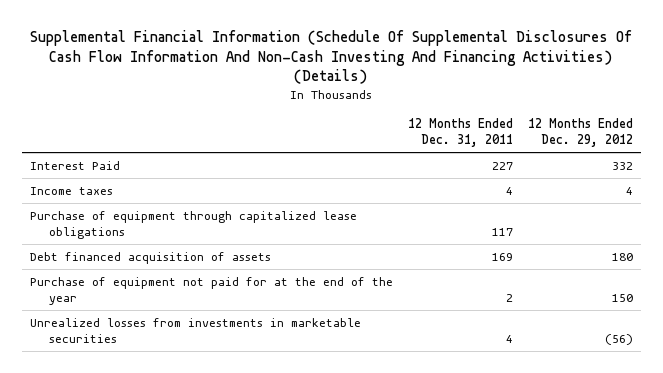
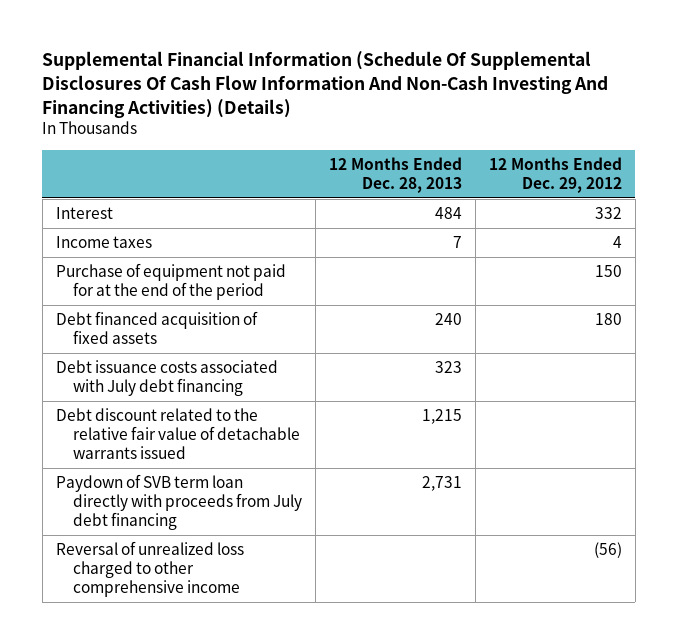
- | 12 Months Ended Dec. 31, 2011 | 12 Months Ended Dec. 29, 2012
+ | 12 Months Ended Dec. 28, 2013 | 12 Months Ended Dec. 29, 2012
- Interest Paid | 227 | 332
+ Interest | 484 | 332
- Purchase of equipment through capitalized lease obligations | 117 |
- Debt financed acquisition of assets | 169 | 180
- Purchase of equipment not paid for at the end of the year | 2 | 150
- Unrealized losses from investments in marketable securities | 4 | (56)
+ Purchase of equipment not paid for at the end of the period | | 150
+ Debt financed acquisition of fixed assets | 240 | 180
+ Debt issuance costs associated with July debt financing | 323 |
+ Debt discount related to the relative fair value of detachable warrants issued | 1,215 |
+ Paydown of SVB term loan directly with proceeds from July debt financing | 2,731 |
+ Reversal of unrealized loss charged to other comprehensive income | | (56)

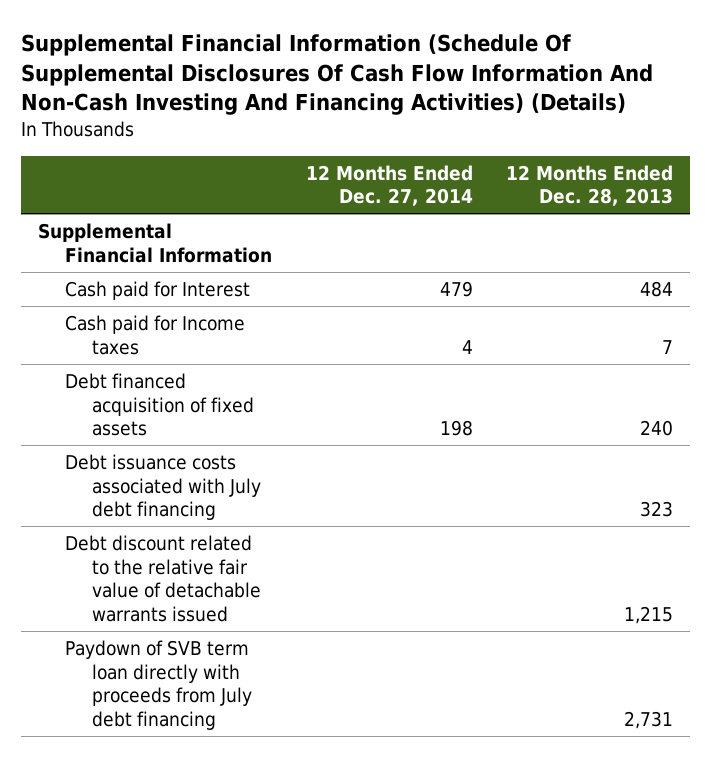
- | 12 Months Ended Dec. 28, 2013 | 12 Months Ended Dec. 29, 2012
+ | 12 Months Ended Dec. 27, 2014 | 12 Months Ended Dec. 28, 2013
- Interest | 484 | 332
- Income taxes | 7 | 4
- Purchase of equipment not paid for at the end of the period | | 150
+ Supplemental Financial Information
+ Cash paid for Interest | 479 | 484
+ Cash paid for Income taxes | 4 | 7
- Reversal of unrealized loss charged to other comprehensive income | | (56)

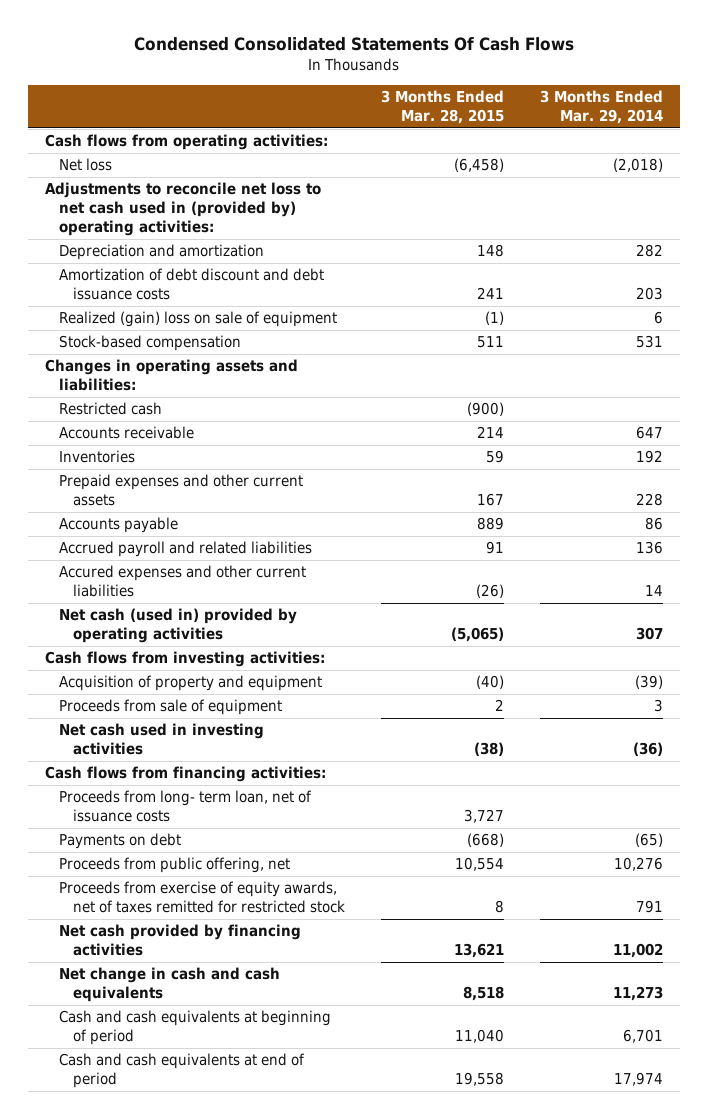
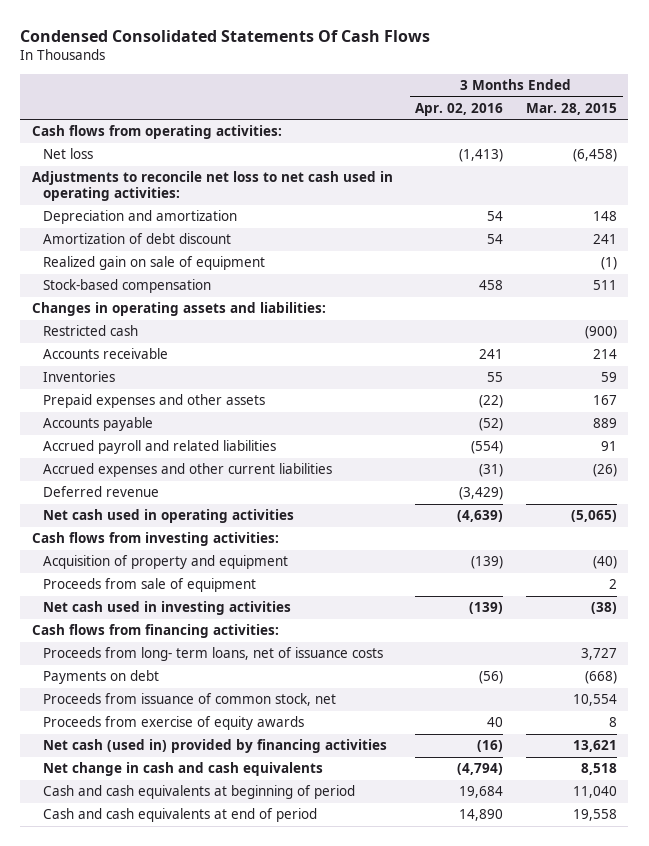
- | 3 Months Ended Mar. 28, 2015 | 3 Months Ended Mar. 29, 2014
+ | 3 Months Ended Apr. 02, 2016 | 3 Months Ended Mar. 28, 2015
- Adjustments to reconcile net loss to net cash used in (provided by) operating activities:
+ Adjustments to reconcile net loss to net cash used in operating activities:
- Amortization of debt discount and debt issuance costs | 241 | 203
- Realized (gain) loss on sale of equipment | (1) | 6
+ Amortization of debt discount | 54 | 241
+ Realized gain on sale of equipment | | (1)
- Prepaid expenses and other current assets | 167 | 228
+ Prepaid expenses and other assets | (22) | 167
- Accured expenses and other current liabilities | (26) | 14
- Net cash (used in) provided by operating activities | (5,065) | 307
+ Accrued expenses and other current liabilities | (31) | (26)
+ Deferred revenue | (3,429) |
+ Net cash used in operating activities | (4,639) | (5,065)
- Proceeds from long- term loan, net of issuance costs | 3,727 |
+ Proceeds from long- term loans, net of issuance costs | | 3,727
- Proceeds from public offering, net | 10,554 | 10,276
- Proceeds from exercise of equity awards, net of taxes remitted for restricted stock | 8 | 791
- Net cash provided by financing activities | 13,621 | 11,002
+ Proceeds from issuance of common stock, net | | 10,554
+ Proceeds from exercise of equity awards | 40 | 8
+ Net cash (used in) provided by financing activities | (16) | 13,621

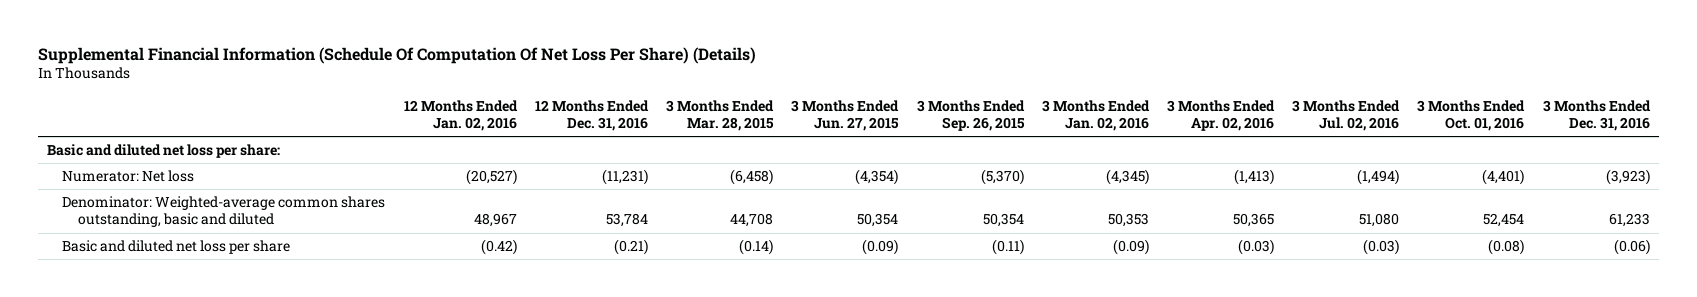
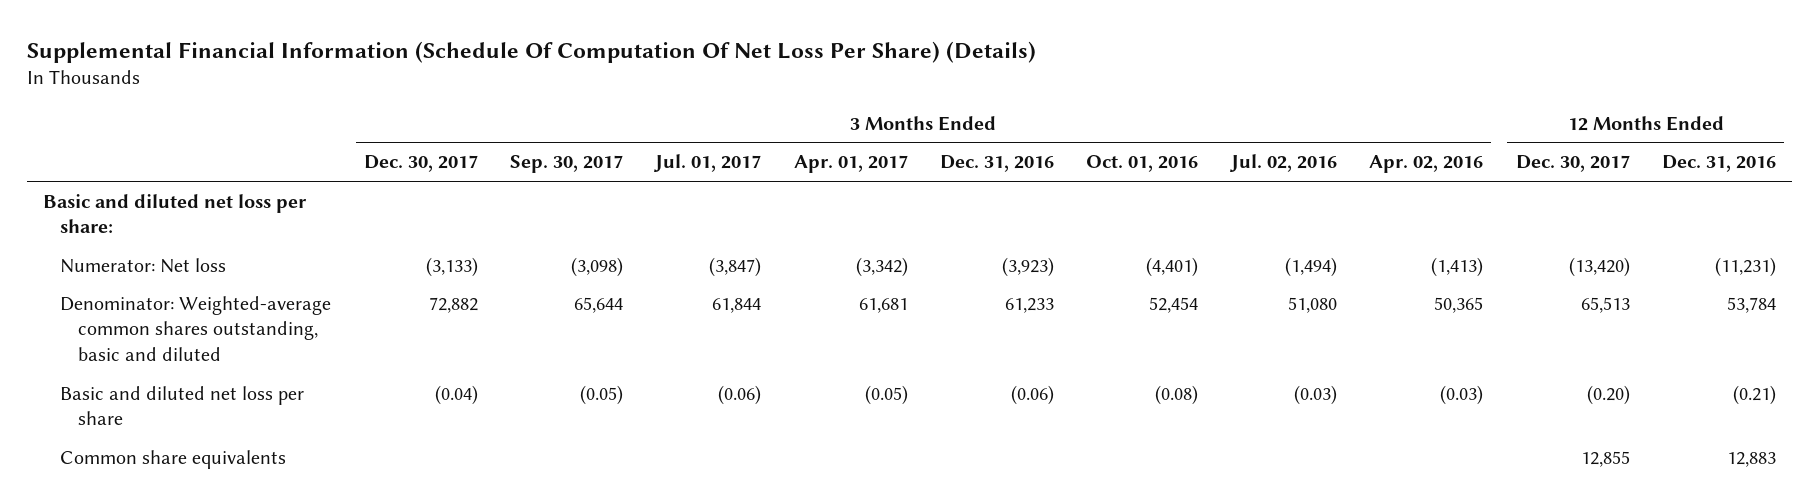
- | 12 Months Ended Jan. 02, 2016 | 12 Months Ended Dec. 31, 2016 | 3 Months Ended Mar. 28, 2015 | 3 Months Ended Jun. 27, 2015 | 3 Months Ended Sep. 26, 2015 | 3 Months Ended Jan. 02, 2016 | 3 Months Ended Apr. 02, 2016 | 3 Months Ended Jul. 02, 2016 | 3 Months Ended Oct. 01, 2016 | 3 Months Ended Dec. 31, 2016
+ | 3 Months Ended Dec. 30, 2017 | 3 Months Ended Sep. 30, 2017 | 3 Months Ended Jul. 01, 2017 | 3 Months Ended Apr. 01, 2017 | 3 Months Ended Dec. 31, 2016 | 3 Months Ended Oct. 01, 2016 | 3 Months Ended Jul. 02, 2016 | 3 Months Ended Apr. 02, 2016 | 12 Months Ended Dec. 30, 2017 | 12 Months Ended Dec. 31, 2016
+ Common share equivalents | | | | | | | | | 12,855 | 12,883

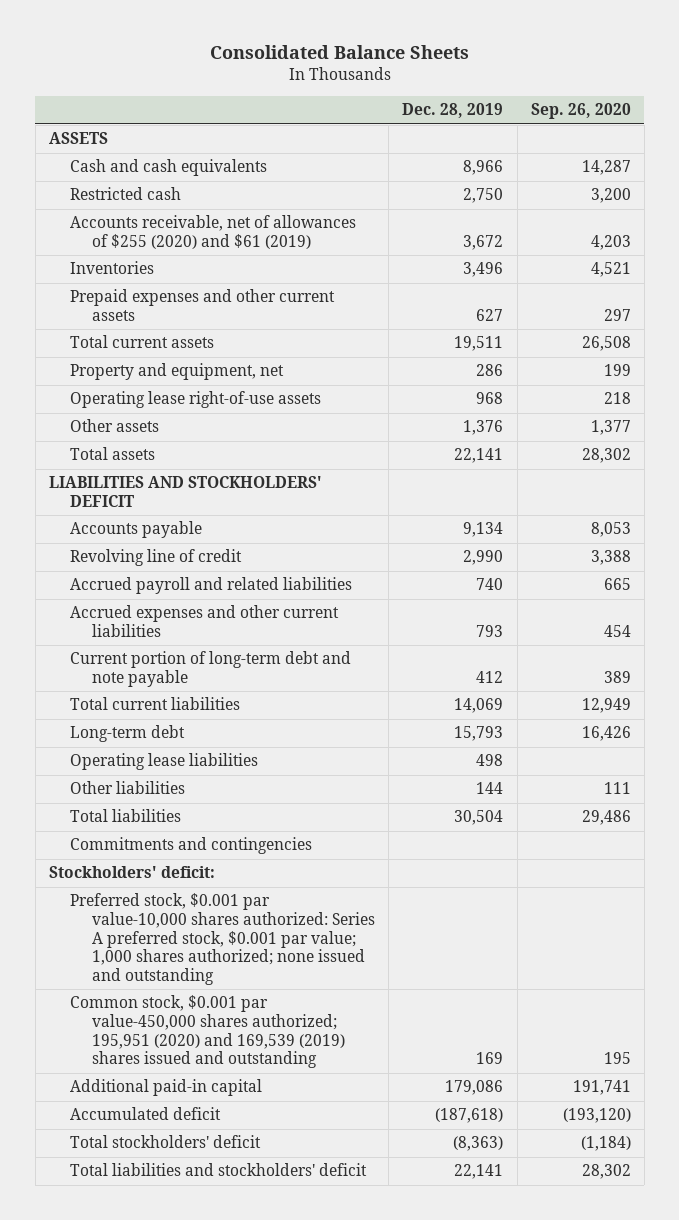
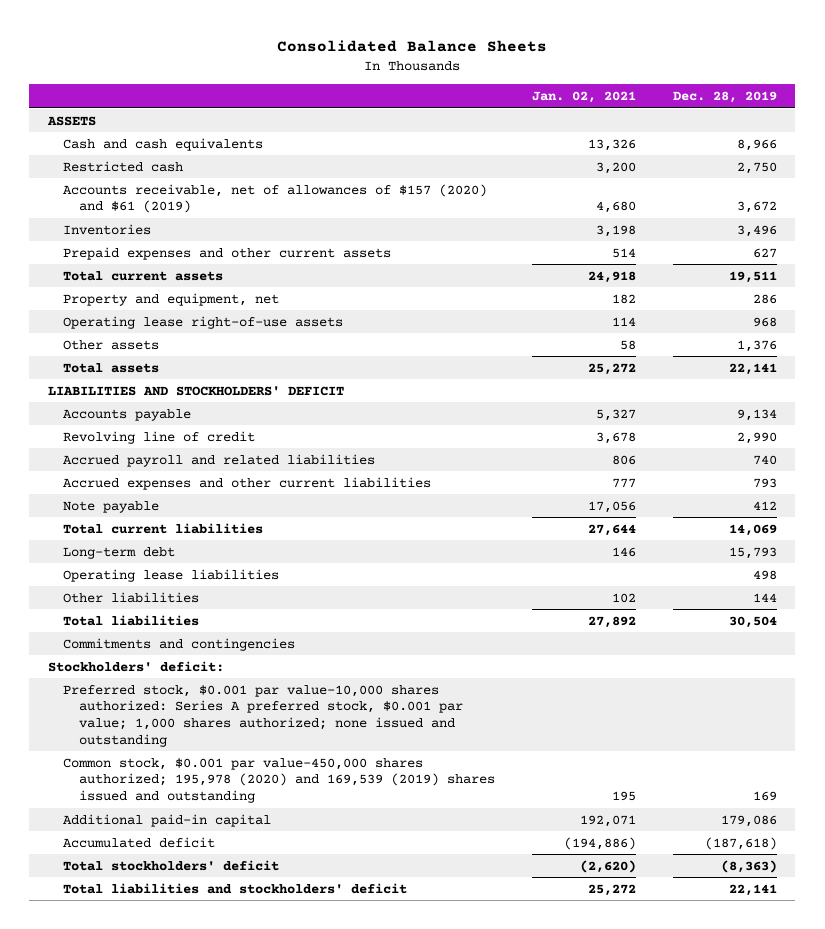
- | Dec. 28, 2019 | Sep. 26, 2020
+ | Jan. 02, 2021 | Dec. 28, 2019
- Accounts receivable, net of allowances of $255 (2020) and $61 (2019) | 3,672 | 4,203
+ Accounts receivable, net of allowances of $157 (2020) and $61 (2019) | 4,680 | 3,672
- Current portion of long-term debt and note payable | 412 | 389
+ Note payable | 17,056 | 412
- Common stock, $0.001 par value-450,000 shares authorized; 195,951 (2020) and 169,539 (2019) shares issued and outstanding | 169 | 195
+ Common stock, $0.001 par value-450,000 shares authorized; 195,978 (2020) and 169,539 (2019) shares issued and outstanding | 195 | 169

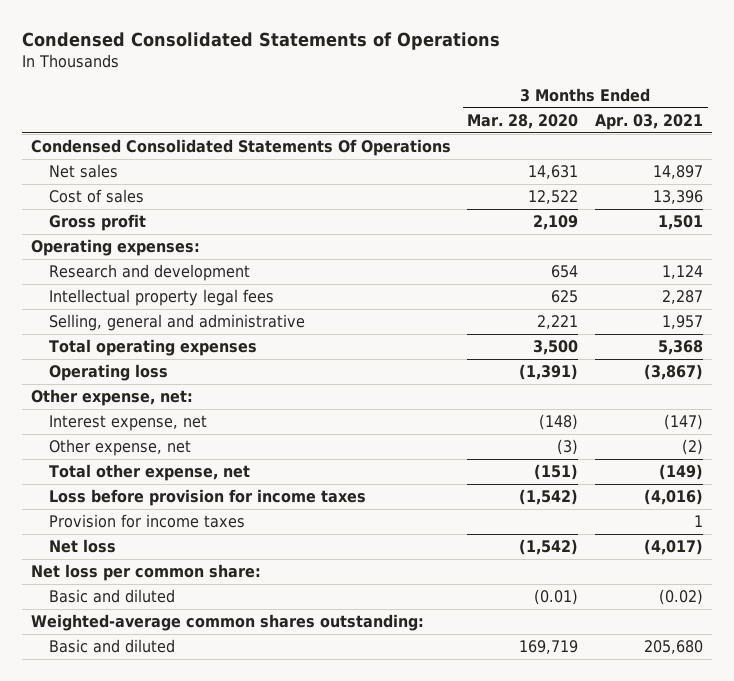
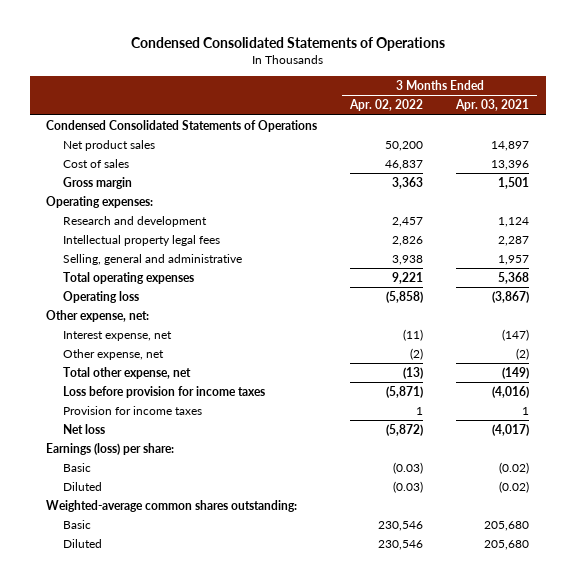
- | 3 Months Ended Mar. 28, 2020 | 3 Months Ended Apr. 03, 2021
+ | 3 Months Ended Apr. 02, 2022 | 3 Months Ended Apr. 03, 2021
- Condensed Consolidated Statements Of Operations
- Net sales | 14,631 | 14,897
+ Condensed Consolidated Statements of Operations
+ Net product sales | 50,200 | 14,897
- Gross profit | 2,109 | 1,501
+ Gross margin | 3,363 | 1,501
- Net loss per common share:
- Basic and diluted | (0.01) | (0.02)
+ Earnings (loss) per share:
+ Basic | (0.03) | (0.02)
+ Diluted | (0.03) | (0.02)
- Basic and diluted | 169,719 | 205,680
+ Basic | 230,546 | 205,680
+ Diluted | 230,546 | 205,680

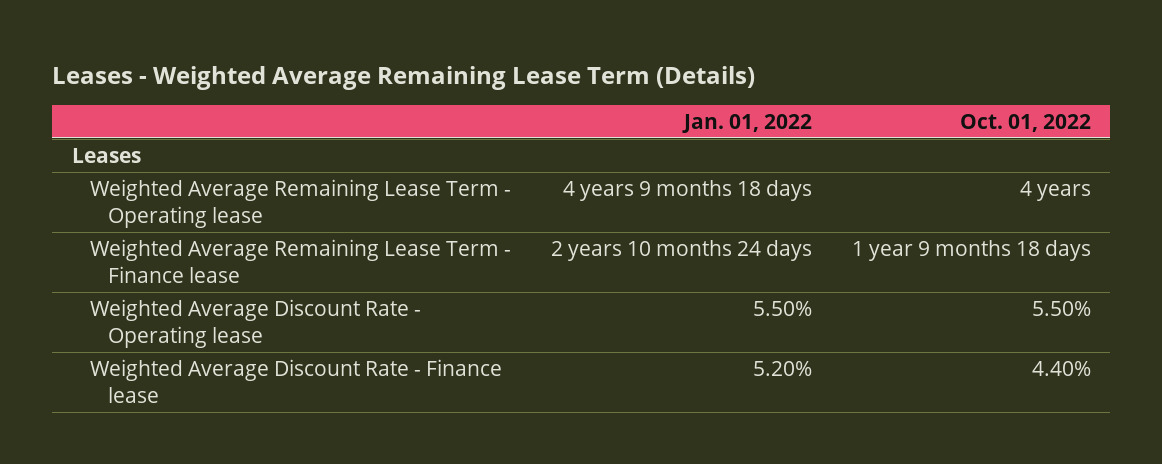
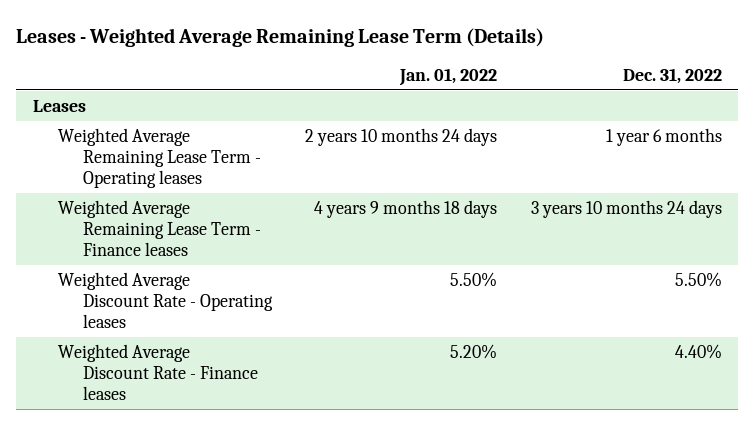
- | Jan. 01, 2022 | Oct. 01, 2022
+ | Jan. 01, 2022 | Dec. 31, 2022
- Weighted Average Remaining Lease Term - Operating lease | 4 years 9 months 18 days | 4 years
- Weighted Average Remaining Lease Term - Finance lease | 2 years 10 months 24 days | 1 year 9 months 18 days
- Weighted Average Discount Rate - Operating lease | 5.50% | 5.50%
- Weighted Average Discount Rate - Finance lease | 5.20% | 4.40%
+ Weighted Average Remaining Lease Term - Operating leases | 2 years 10 months 24 days | 1 year 6 months
+ Weighted Average Remaining Lease Term - Finance leases | 4 years 9 months 18 days | 3 years 10 months 24 days
+ Weighted Average Discount Rate - Operating leases | 5.50% | 5.50%
+ Weighted Average Discount Rate - Finance leases | 5.20% | 4.40%

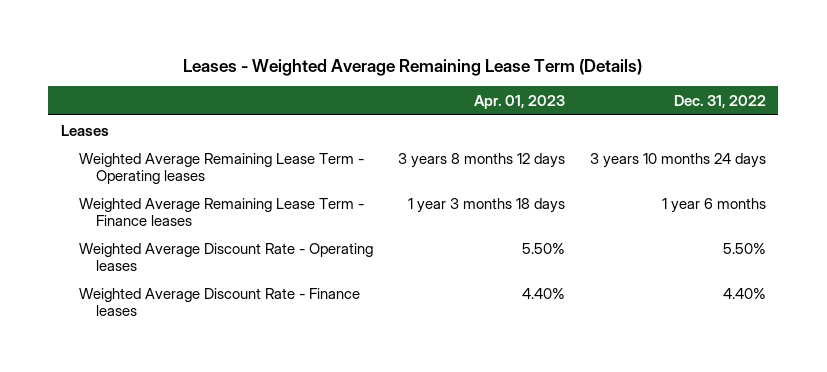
- | Jan. 01, 2022 | Dec. 31, 2022
+ | Apr. 01, 2023 | Dec. 31, 2022
- Weighted Average Remaining Lease Term - Operating leases | 2 years 10 months 24 days | 1 year 6 months
- Weighted Average Remaining Lease Term - Finance leases | 4 years 9 months 18 days | 3 years 10 months 24 days
+ Weighted Average Remaining Lease Term - Operating leases | 3 years 8 months 12 days | 3 years 10 months 24 days
+ Weighted Average Remaining Lease Term - Finance leases | 1 year 3 months 18 days | 1 year 6 months

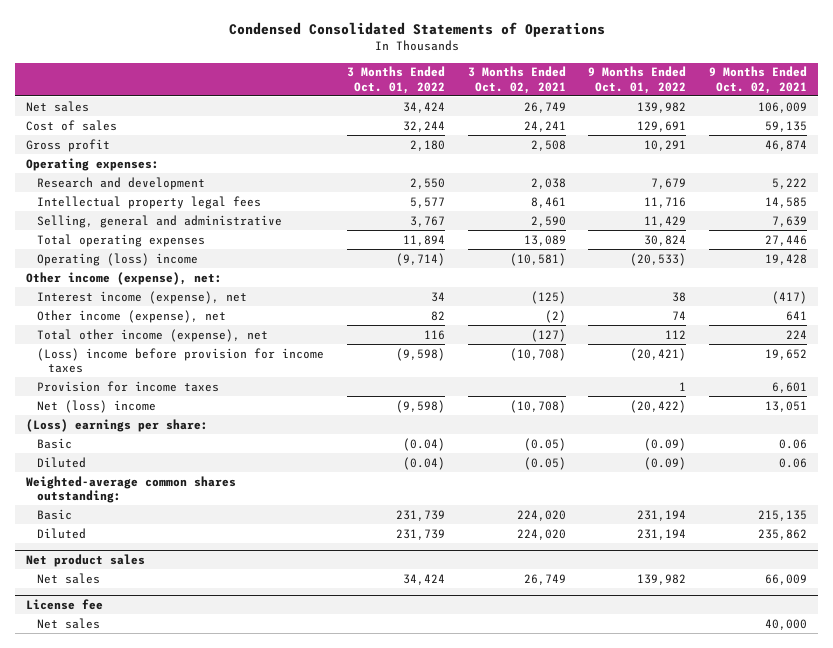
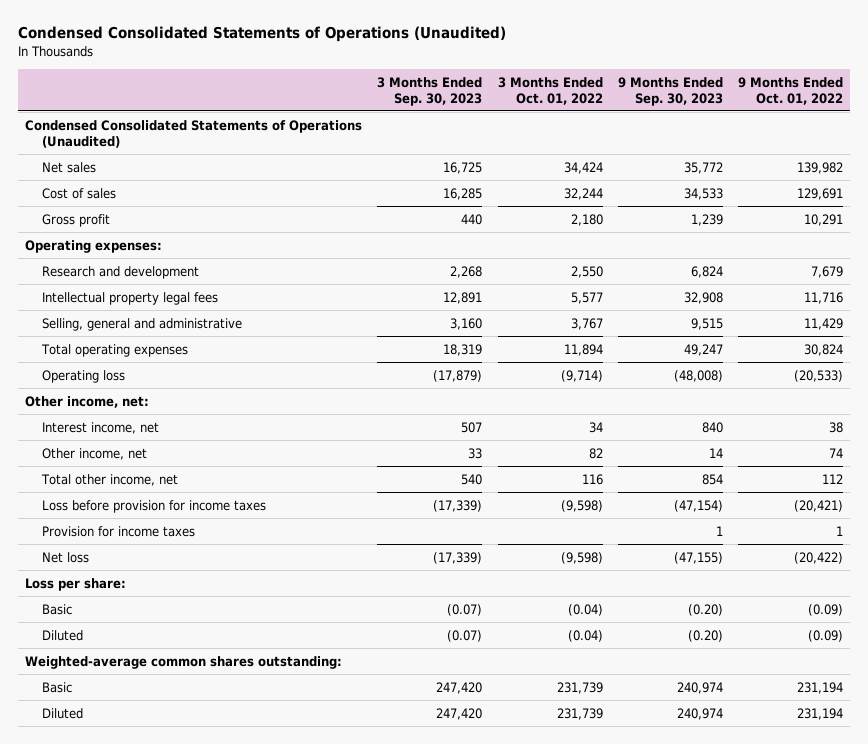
- Condensed Consolidated Statements of Operations
+ Condensed Consolidated Statements of Operations (Unaudited)
- | 3 Months Ended Oct. 01, 2022 | 3 Months Ended Oct. 02, 2021 | 9 Months Ended Oct. 01, 2022 | 9 Months Ended Oct. 02, 2021
+ | 3 Months Ended Sep. 30, 2023 | 3 Months Ended Oct. 01, 2022 | 9 Months Ended Sep. 30, 2023 | 9 Months Ended Oct. 01, 2022
+ Condensed Consolidated Statements of Operations (Unaudited)
- Operating (loss) income | (9,714) | (10,581) | (20,533) | 19,428
- Other income (expense), net:
- Interest income (expense), net | 34 | (125) | 38 | (417)
- Other income (expense), net | 82 | (2) | 74 | 641
- Total other income (expense), net | 116 | (127) | 112 | 224
- (Loss) income before provision for income taxes | (9,598) | (10,708) | (20,421) | 19,652
+ Operating loss | (17,879) | (9,714) | (48,008) | (20,533)
+ Other income, net:
+ Interest income, net | 507 | 34 | 840 | 38
+ Other income, net | 33 | 82 | 14 | 74
+ Total other income, net | 540 | 116 | 854 | 112
+ Loss before provision for income taxes | (17,339) | (9,598) | (47,154) | (20,421)
- Net (loss) income | (9,598) | (10,708) | (20,422) | 13,051
- (Loss) earnings per share:
+ Net loss | (17,339) | (9,598) | (47,155) | (20,422)
+ Loss per share:
- Net product sales
- Net sales | 34,424 | 26,749 | 139,982 | 66,009
- License fee
- Net sales | | | | 40,000

